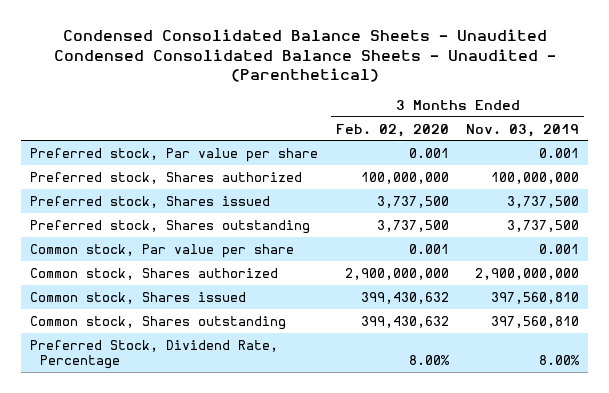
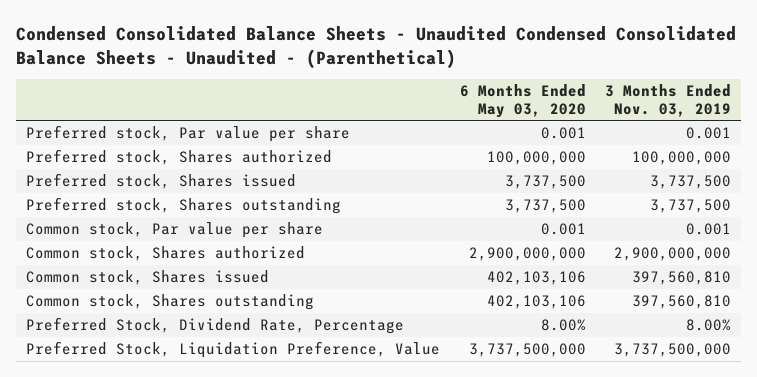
- | 3 Months Ended Feb. 02, 2020 | 3 Months Ended Nov. 03, 2019
+ | 6 Months Ended May 03, 2020 | 3 Months Ended Nov. 03, 2019
+ Preferred Stock, Liquidation Preference, Value | 3,737,500,000 | 3,737,500,000

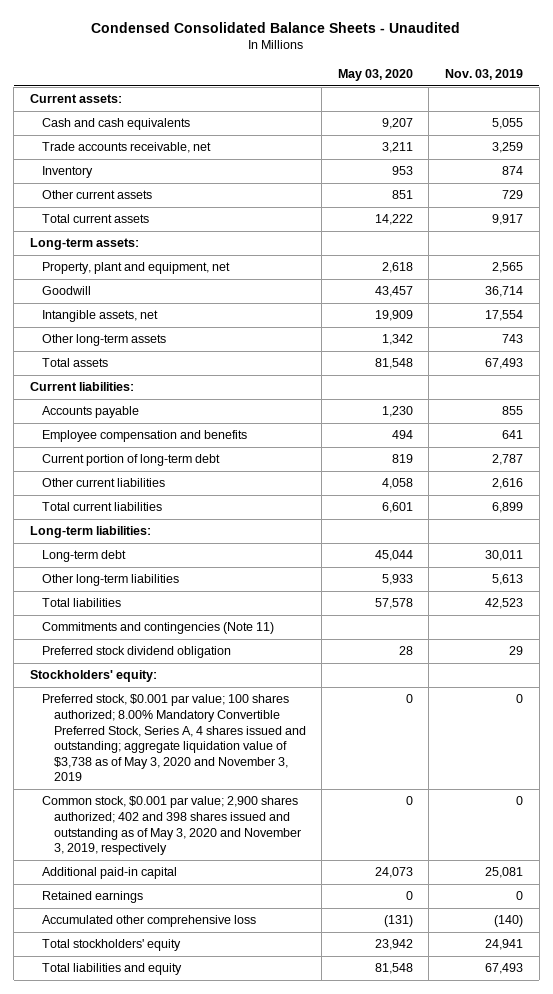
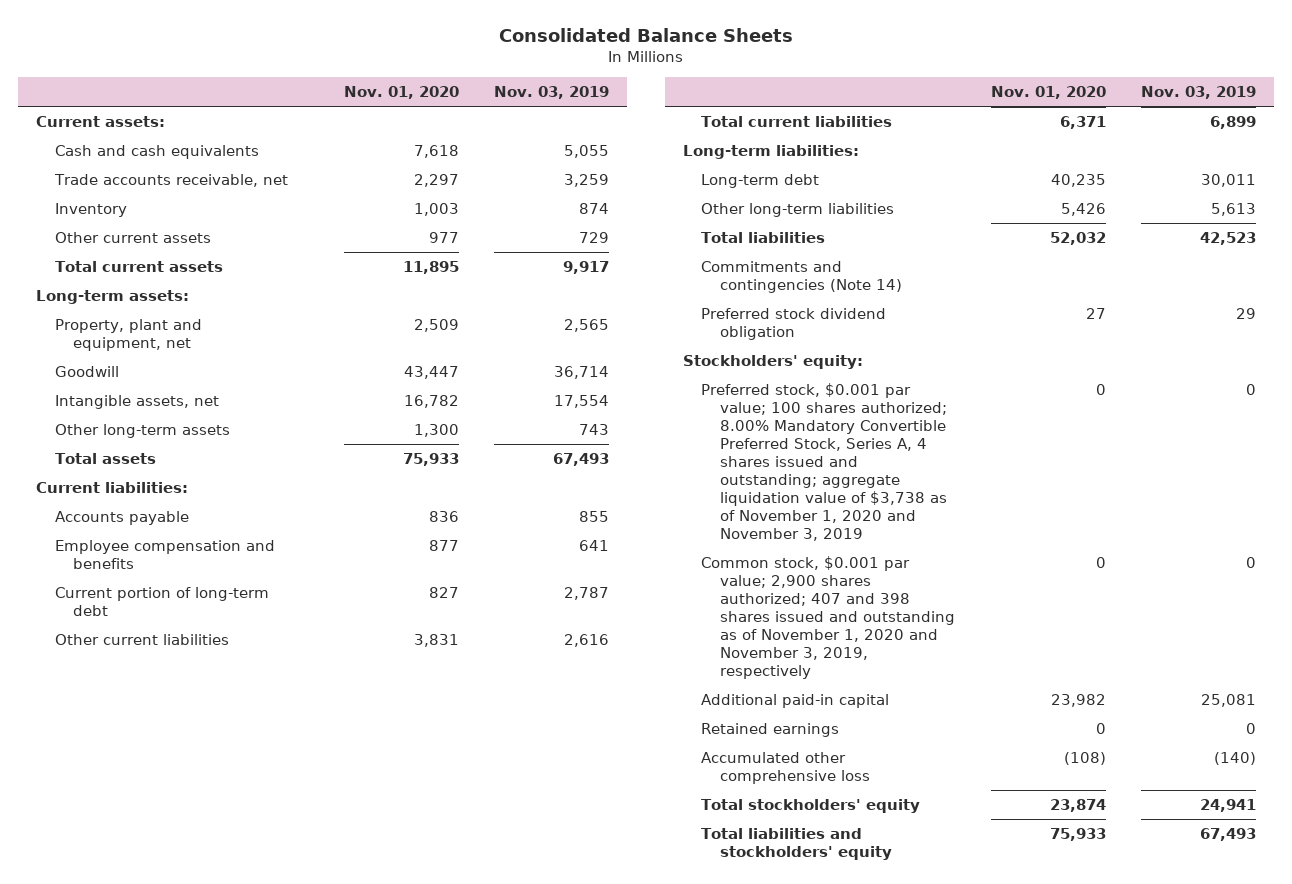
- Condensed Consolidated Balance Sheets - Unaudited
+ Consolidated Balance Sheets
- | May 03, 2020 | Nov. 03, 2019
+ | Nov. 01, 2020 | Nov. 03, 2019
- Commitments and contingencies (Note 11)
+ Commitments and contingencies (Note 14)
- Preferred stock, $0.001 par value; 100 shares authorized; 8.00% Mandatory Convertible Preferred Stock, Series A, 4 shares issued and outstanding; aggregate liquidation value of $3,738 as of May 3, 2020 and November 3, 2019 | 0 | 0
- Common stock, $0.001 par value; 2,900 shares authorized; 402 and 398 shares issued and outstanding as of May 3, 2020 and November 3, 2019, respectively | 0 | 0
+ Preferred stock, $0.001 par value; 100 shares authorized; 8.00% Mandatory Convertible Preferred Stock, Series A, 4 shares issued and outstanding; aggregate liquidation value of $3,738 as of November 1, 2020 and November 3, 2019 | 0 | 0
+ Common stock, $0.001 par value; 2,900 shares authorized; 407 and 398 shares issued and outstanding as of November 1, 2020 and November 3, 2019, respectively | 0 | 0
- Total liabilities and equity | 81,548 | 67,493
+ Total liabilities and stockholders' equity | 75,933 | 67,493

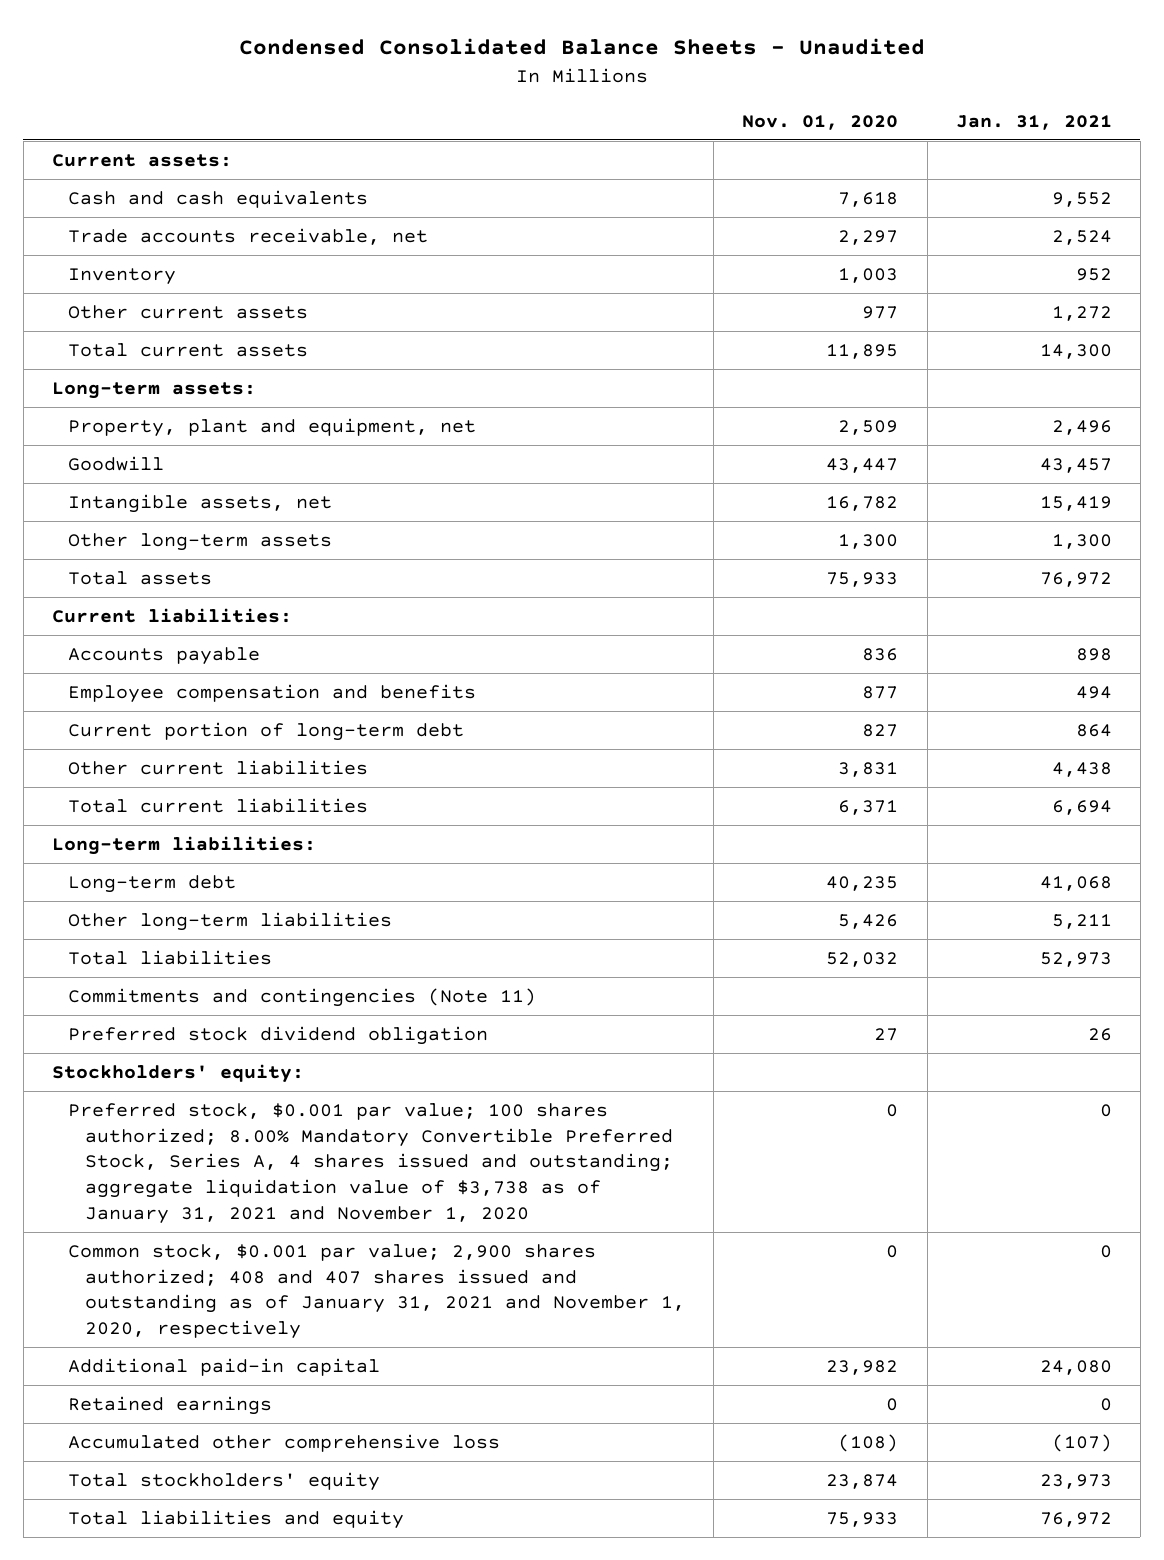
- Consolidated Balance Sheets
+ Condensed Consolidated Balance Sheets - Unaudited
- | Nov. 01, 2020 | Nov. 03, 2019
+ | Nov. 01, 2020 | Jan. 31, 2021
- Commitments and contingencies (Note 14)
+ Commitments and contingencies (Note 11)
- Preferred stock, $0.001 par value; 100 shares authorized; 8.00% Mandatory Convertible Preferred Stock, Series A, 4 shares issued and outstanding; aggregate liquidation value of $3,738 as of November 1, 2020 and November 3, 2019 | 0 | 0
- Common stock, $0.001 par value; 2,900 shares authorized; 407 and 398 shares issued and outstanding as of November 1, 2020 and November 3, 2019, respectively | 0 | 0
+ Preferred stock, $0.001 par value; 100 shares authorized; 8.00% Mandatory Convertible Preferred Stock, Series A, 4 shares issued and outstanding; aggregate liquidation value of $3,738 as of January 31, 2021 and November 1, 2020 | 0 | 0
+ Common stock, $0.001 par value; 2,900 shares authorized; 408 and 407 shares issued and outstanding as of January 31, 2021 and November 1, 2020, respectively | 0 | 0
- Total liabilities and stockholders' equity | 75,933 | 67,493
+ Total liabilities and equity | 75,933 | 76,972

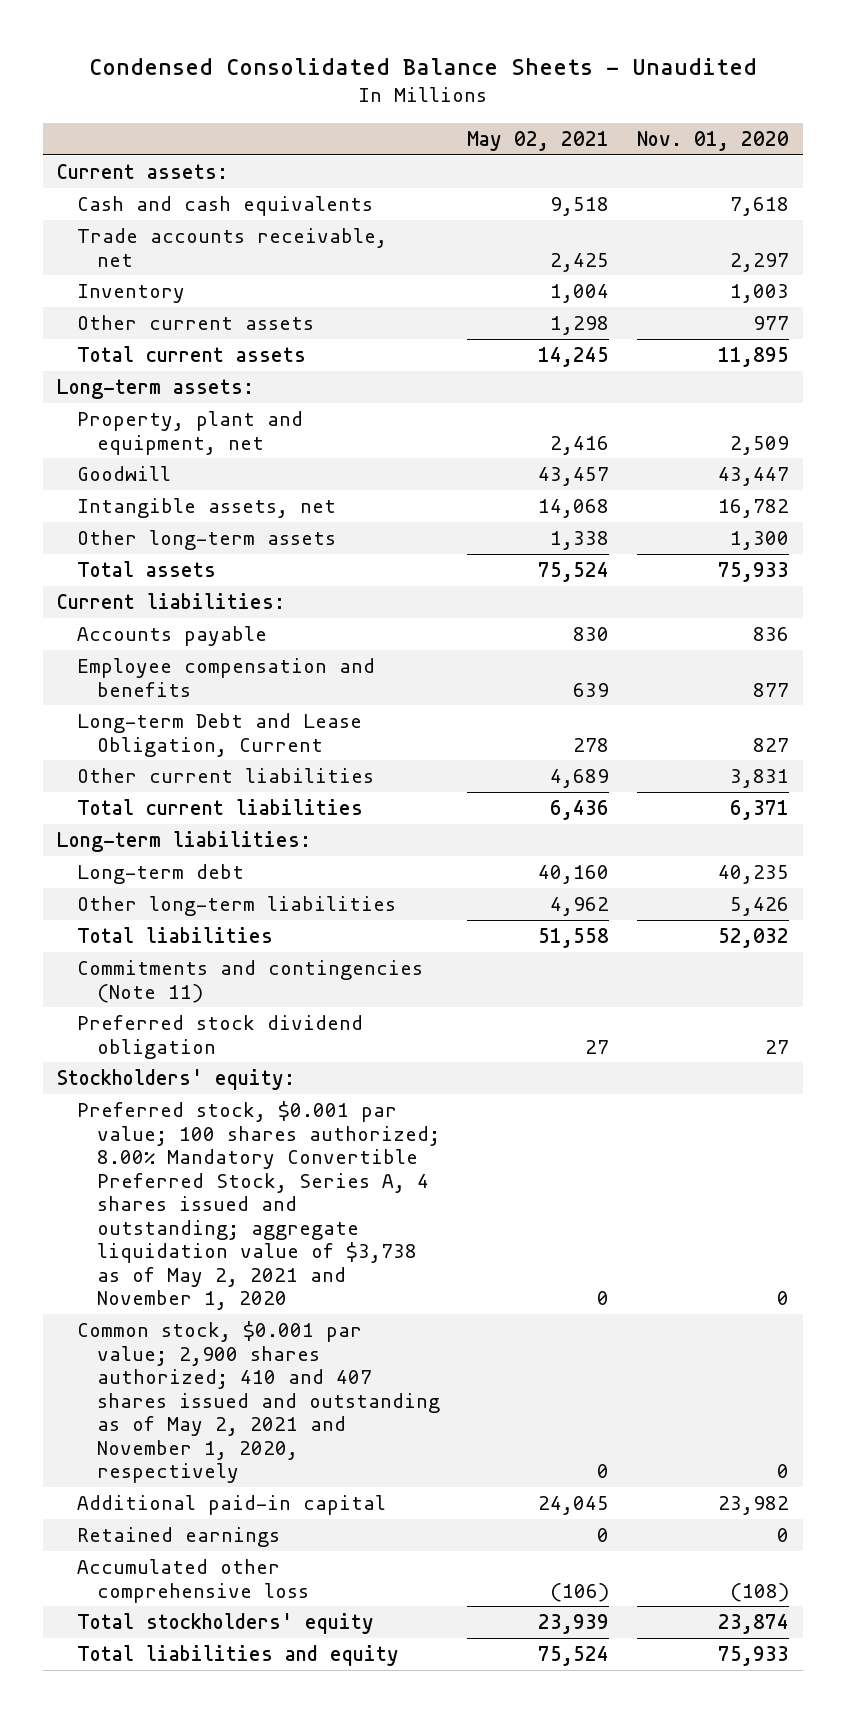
- | Nov. 01, 2020 | Jan. 31, 2021
+ | May 02, 2021 | Nov. 01, 2020
- Current portion of long-term debt | 827 | 864
+ Long-term Debt and Lease Obligation, Current | 278 | 827
- Preferred stock, $0.001 par value; 100 shares authorized; 8.00% Mandatory Convertible Preferred Stock, Series A, 4 shares issued and outstanding; aggregate liquidation value of $3,738 as of January 31, 2021 and November 1, 2020 | 0 | 0
- Common stock, $0.001 par value; 2,900 shares authorized; 408 and 407 shares issued and outstanding as of January 31, 2021 and November 1, 2020, respectively | 0 | 0
+ Preferred stock, $0.001 par value; 100 shares authorized; 8.00% Mandatory Convertible Preferred Stock, Series A, 4 shares issued and outstanding; aggregate liquidation value of $3,738 as of May 2, 2021 and November 1, 2020 | 0 | 0
+ Common stock, $0.001 par value; 2,900 shares authorized; 410 and 407 shares issued and outstanding as of May 2, 2021 and November 1, 2020, respectively | 0 | 0

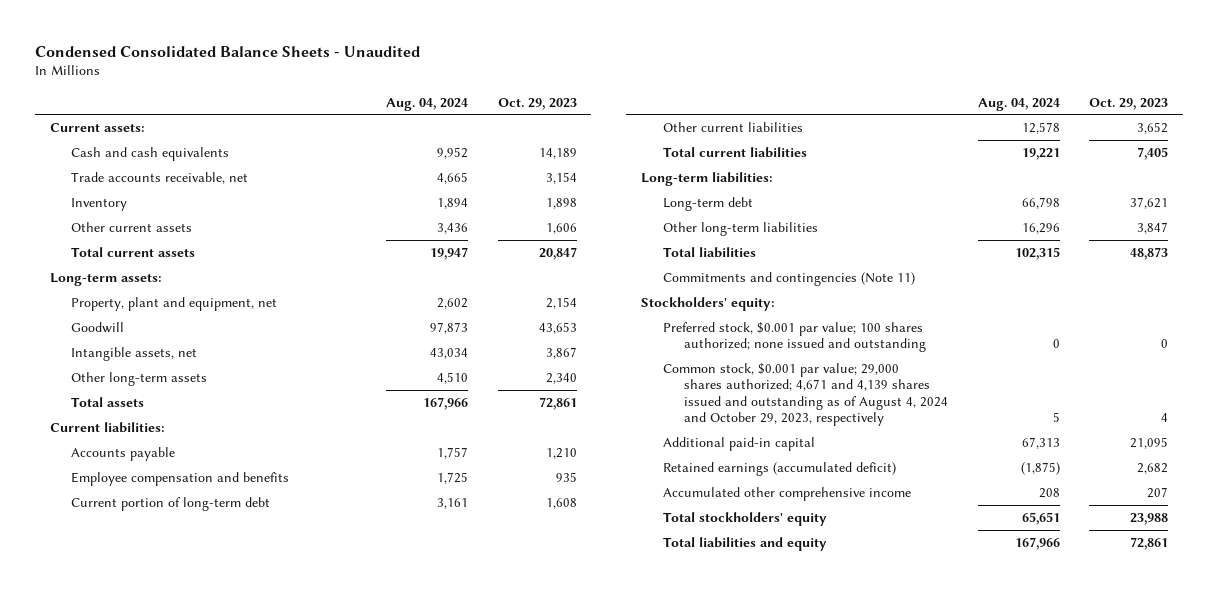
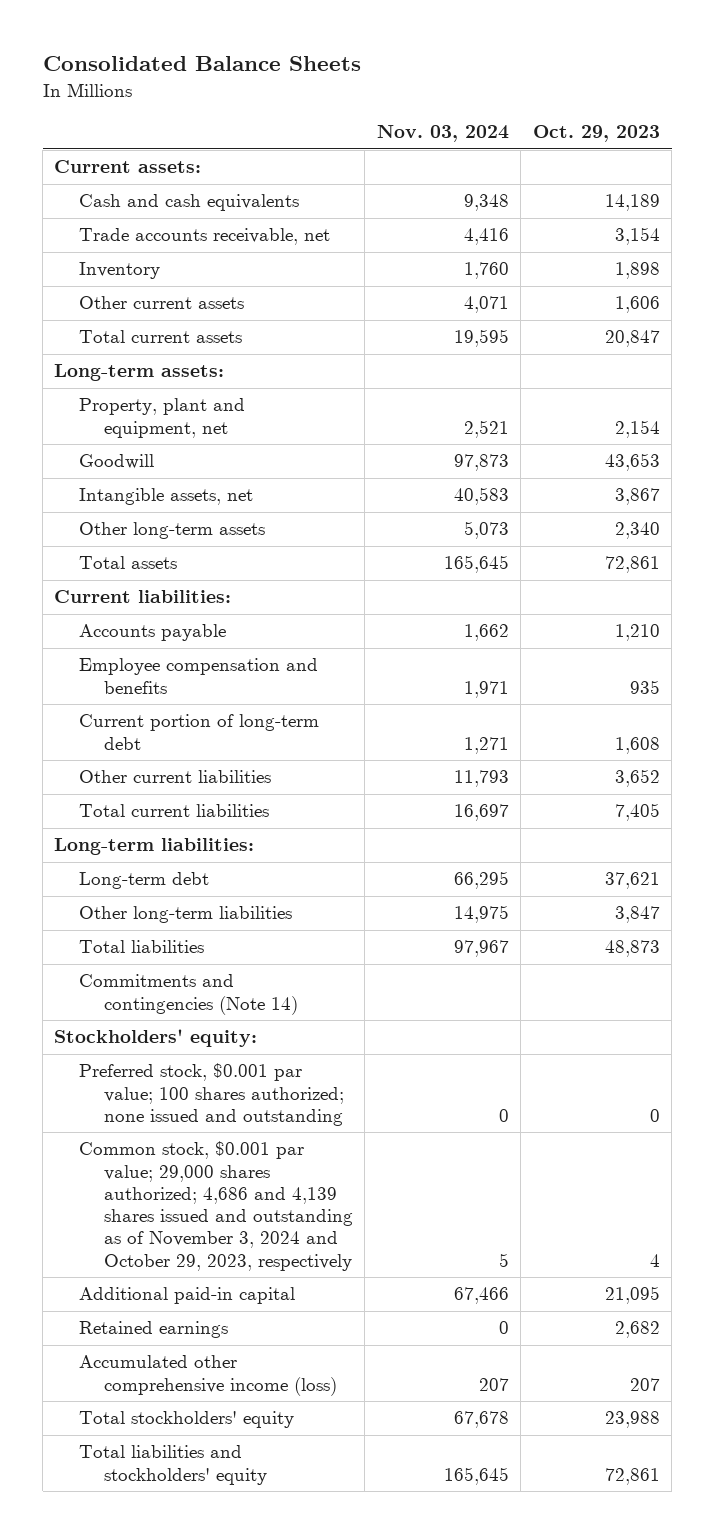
- Condensed Consolidated Balance Sheets - Unaudited
+ Consolidated Balance Sheets
- | Aug. 04, 2024 | Oct. 29, 2023
+ | Nov. 03, 2024 | Oct. 29, 2023
- Commitments and contingencies (Note 11)
+ Commitments and contingencies (Note 14)
- Common stock, $0.001 par value; 29,000 shares authorized; 4,671 and 4,139 shares issued and outstanding as of August 4, 2024 and October 29, 2023, respectively | 5 | 4
+ Common stock, $0.001 par value; 29,000 shares authorized; 4,686 and 4,139 shares issued and outstanding as of November 3, 2024 and October 29, 2023, respectively | 5 | 4
- Retained earnings (accumulated deficit) | (1,875) | 2,682
- Accumulated other comprehensive income | 208 | 207
+ Retained earnings | 0 | 2,682
+ Accumulated other comprehensive income (loss) | 207 | 207
- Total liabilities and equity | 167,966 | 72,861
+ Total liabilities and stockholders' equity | 165,645 | 72,861

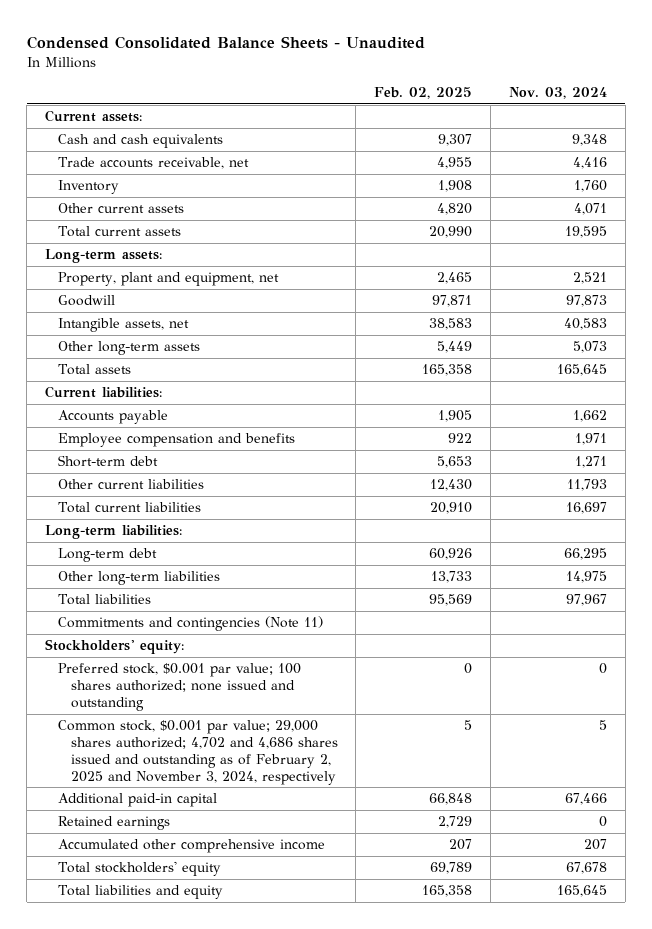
- Consolidated Balance Sheets
+ Condensed Consolidated Balance Sheets - Unaudited
- | Nov. 03, 2024 | Oct. 29, 2023
+ | Feb. 02, 2025 | Nov. 03, 2024
- Current portion of long-term debt | 1,271 | 1,608
+ Short-term debt | 5,653 | 1,271
- Commitments and contingencies (Note 14)
+ Commitments and contingencies (Note 11)
- Common stock, $0.001 par value; 29,000 shares authorized; 4,686 and 4,139 shares issued and outstanding as of November 3, 2024 and October 29, 2023, respectively | 5 | 4
+ Common stock, $0.001 par value; 29,000 shares authorized; 4,702 and 4,686 shares issued and outstanding as of February 2, 2025 and November 3, 2024, respectively | 5 | 5
- Accumulated other comprehensive income (loss) | 207 | 207
+ Accumulated other comprehensive income | 207 | 207
- Total liabilities and stockholders' equity | 165,645 | 72,861
+ Total liabilities and equity | 165,358 | 165,645

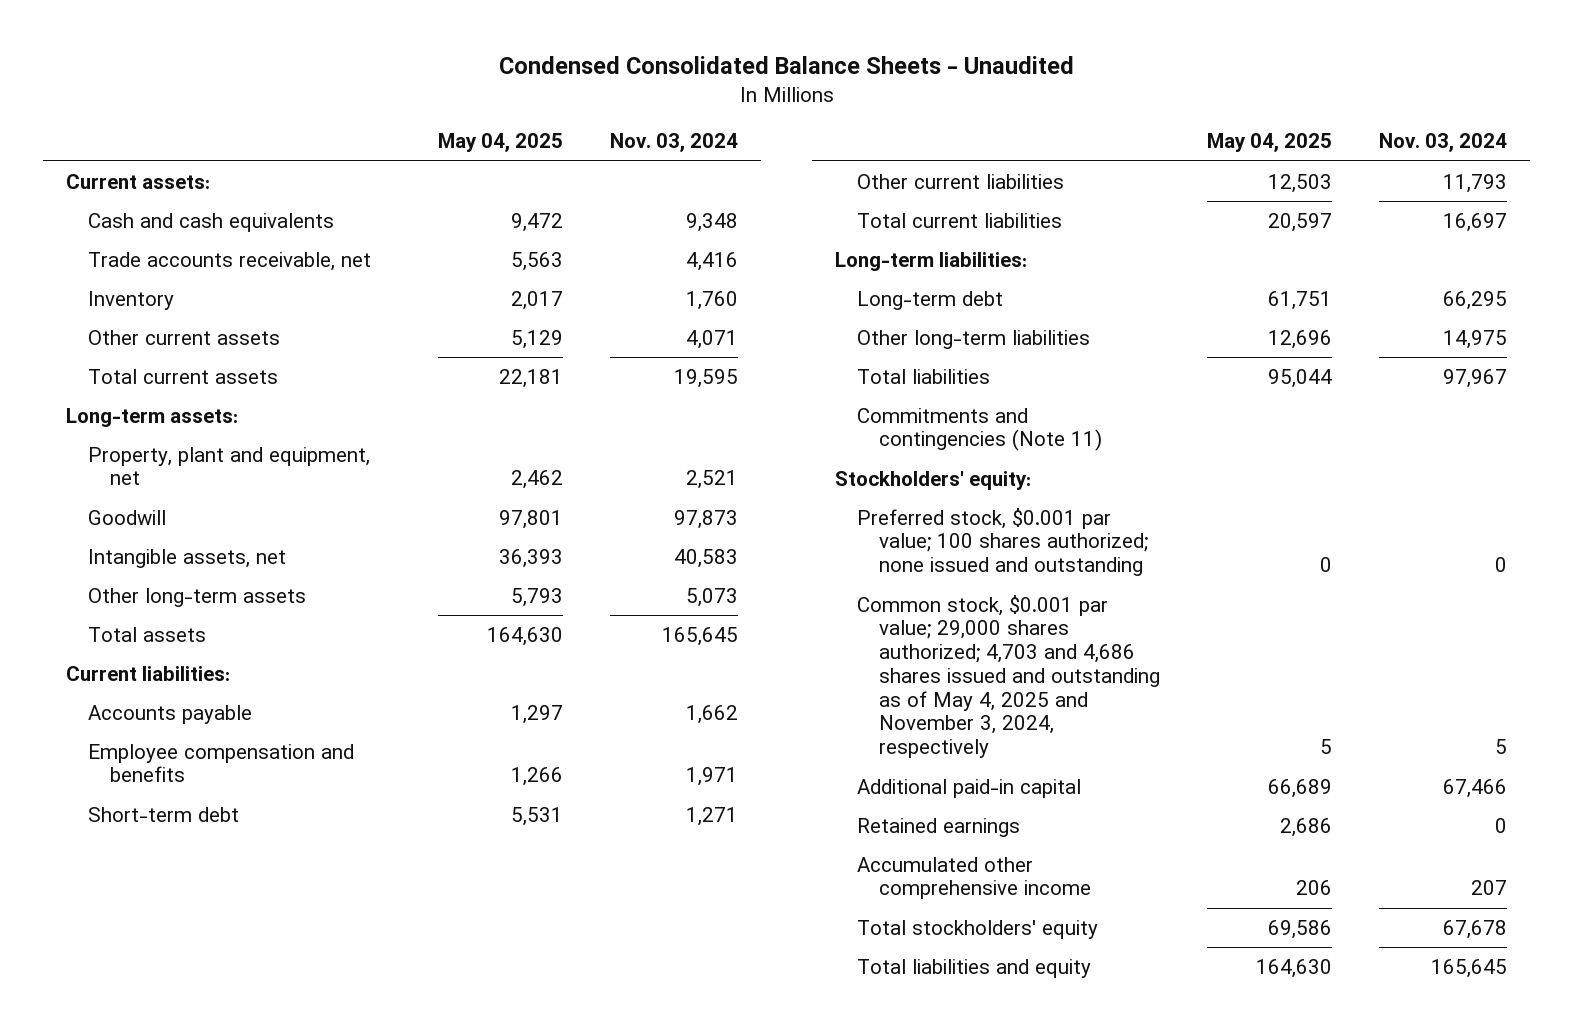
- | Feb. 02, 2025 | Nov. 03, 2024
+ | May 04, 2025 | Nov. 03, 2024
- Common stock, $0.001 par value; 29,000 shares authorized; 4,702 and 4,686 shares issued and outstanding as of February 2, 2025 and November 3, 2024, respectively | 5 | 5
+ Common stock, $0.001 par value; 29,000 shares authorized; 4,703 and 4,686 shares issued and outstanding as of May 4, 2025 and November 3, 2024, respectively | 5 | 5

